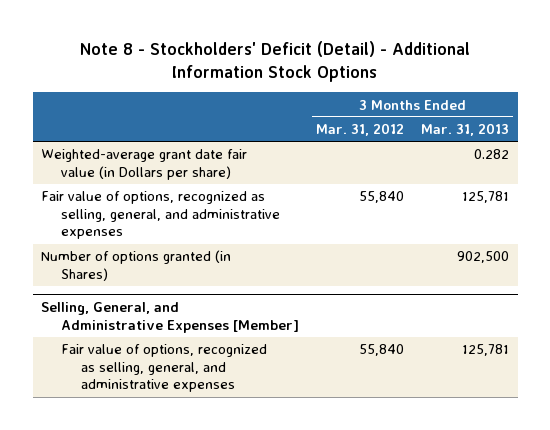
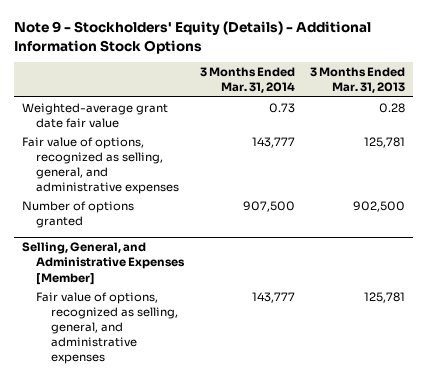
- Note 8 - Stockholders' Deficit (Detail) - Additional Information Stock Options
+ Note 9 - Stockholders' Equity (Details) - Additional Information Stock Options
- | 3 Months Ended Mar. 31, 2012 | 3 Months Ended Mar. 31, 2013
+ | 3 Months Ended Mar. 31, 2014 | 3 Months Ended Mar. 31, 2013
- Weighted-average grant date fair value (in Dollars per share) | | 0.282
+ Weighted-average grant date fair value | 0.73 | 0.28
- Number of options granted (in Shares) | | 902,500
+ Number of options granted | 907,500 | 902,500

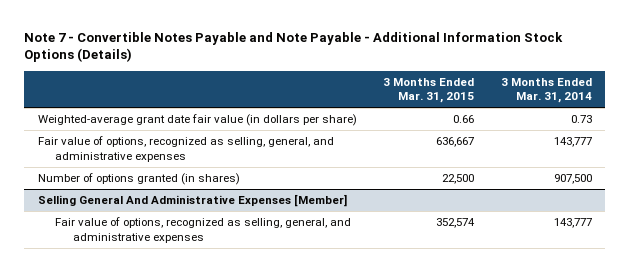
- Note 9 - Stockholders' Equity (Details) - Additional Information Stock Options
+ Note 7 - Convertible Notes Payable and Note Payable - Additional Information Stock Options (Details)
- | 3 Months Ended Mar. 31, 2014 | 3 Months Ended Mar. 31, 2013
+ | 3 Months Ended Mar. 31, 2015 | 3 Months Ended Mar. 31, 2014
- Weighted-average grant date fair value | 0.73 | 0.28
+ Weighted-average grant date fair value (in dollars per share) | 0.66 | 0.73
- Number of options granted | 907,500 | 902,500
- Selling, General, and Administrative Expenses [Member]
+ Number of options granted (in shares) | 22,500 | 907,500
+ Selling General And Administrative Expenses [Member]

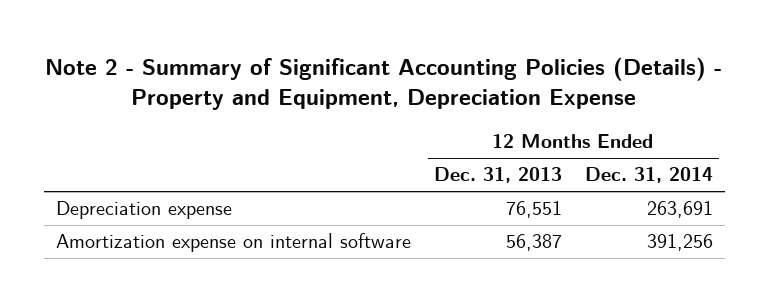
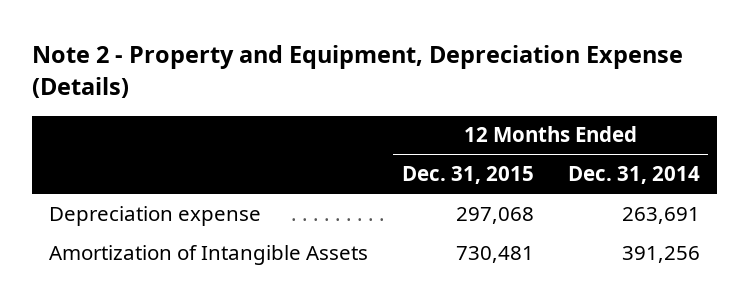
- Note 2 - Summary of Significant Accounting Policies (Details) - Property and Equipment, Depreciation Expense
+ Note 2 - Property and Equipment, Depreciation Expense (Details)
- | 12 Months Ended Dec. 31, 2013 | 12 Months Ended Dec. 31, 2014
+ | 12 Months Ended Dec. 31, 2015 | 12 Months Ended Dec. 31, 2014
- Amortization expense on internal software | 56,387 | 391,256
+ Amortization of Intangible Assets | 730,481 | 391,256

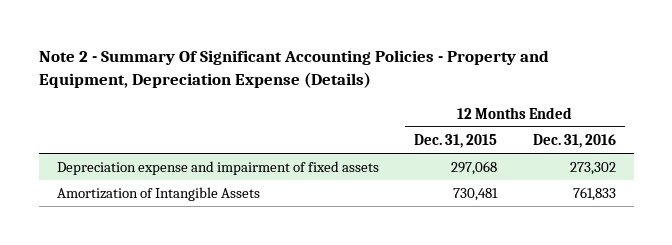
- Note 2 - Property and Equipment, Depreciation Expense (Details)
+ Note 2 - Summary Of Significant Accounting Policies - Property and Equipment, Depreciation Expense (Details)
- | 12 Months Ended Dec. 31, 2015 | 12 Months Ended Dec. 31, 2014
+ | 12 Months Ended Dec. 31, 2015 | 12 Months Ended Dec. 31, 2016
- Depreciation expense | 297,068 | 263,691
+ Depreciation expense and impairment of fixed assets | 297,068 | 273,302

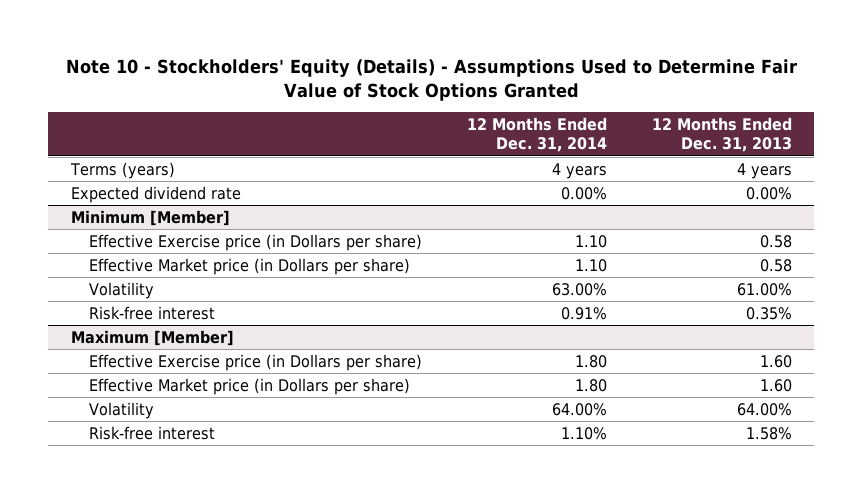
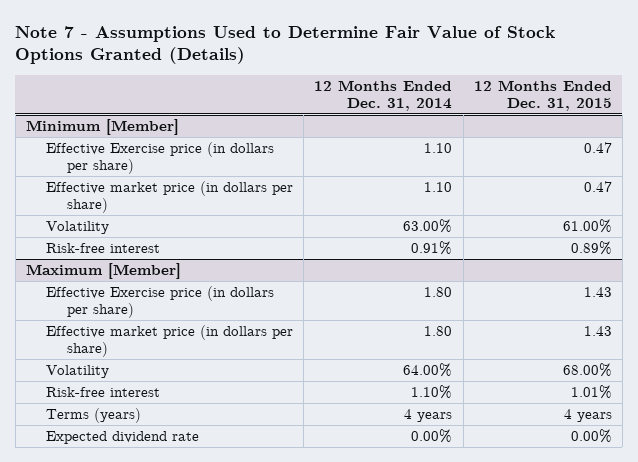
- Note 10 - Stockholders' Equity (Details) - Assumptions Used to Determine Fair Value of Stock Options Granted
+ Note 7 - Assumptions Used to Determine Fair Value of Stock Options Granted (Details)
- | 12 Months Ended Dec. 31, 2014 | 12 Months Ended Dec. 31, 2013
+ | 12 Months Ended Dec. 31, 2014 | 12 Months Ended Dec. 31, 2015
- Terms (years) | 4 years | 4 years
- Expected dividend rate | 0.00% | 0.00%
@ Minimum [Member]
- Effective Exercise price (in Dollars per share) | 1.10 | 0.58
- Effective Market price (in Dollars per share) | 1.10 | 0.58
+ Effective Exercise price (in dollars per share) | 1.10 | 0.47
+ Effective market price (in dollars per share) | 1.10 | 0.47
@ Maximum [Member]
- Effective Exercise price (in Dollars per share) | 1.80 | 1.60
- Effective Market price (in Dollars per share) | 1.80 | 1.60
+ Effective Exercise price (in dollars per share) | 1.80 | 1.43
+ Effective market price (in dollars per share) | 1.80 | 1.43
+ Terms (years) | 4 years | 4 years
+ Expected dividend rate | 0.00% | 0.00%

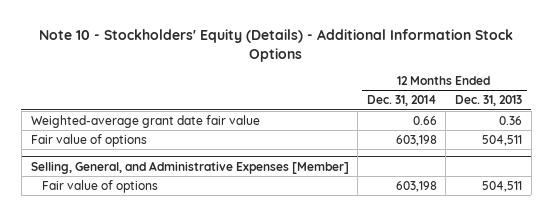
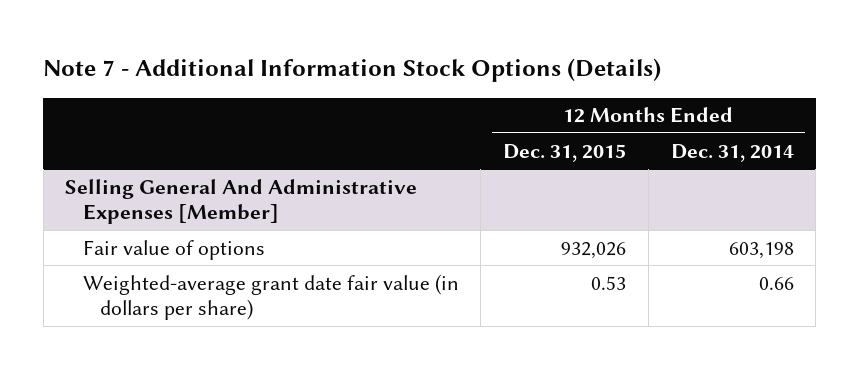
- Note 10 - Stockholders' Equity (Details) - Additional Information Stock Options
+ Note 7 - Additional Information Stock Options (Details)
- | 12 Months Ended Dec. 31, 2014 | 12 Months Ended Dec. 31, 2013
+ | 12 Months Ended Dec. 31, 2015 | 12 Months Ended Dec. 31, 2014
- Weighted-average grant date fair value | 0.66 | 0.36
- Fair value of options | 603,198 | 504,511
- Selling, General, and Administrative Expenses [Member]
+ Selling General And Administrative Expenses [Member]
+ Weighted-average grant date fair value (in dollars per share) | 0.53 | 0.66

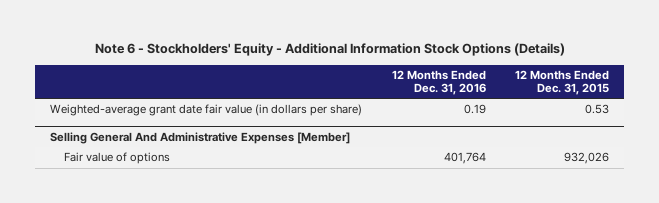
- Note 7 - Additional Information Stock Options (Details)
+ Note 6 - Stockholders' Equity - Additional Information Stock Options (Details)
- | 12 Months Ended Dec. 31, 2015 | 12 Months Ended Dec. 31, 2014
+ | 12 Months Ended Dec. 31, 2016 | 12 Months Ended Dec. 31, 2015
+ Weighted-average grant date fair value (in dollars per share) | 0.19 | 0.53
@ Selling General And Administrative Expenses [Member]
- Weighted-average grant date fair value (in dollars per share) | 0.53 | 0.66

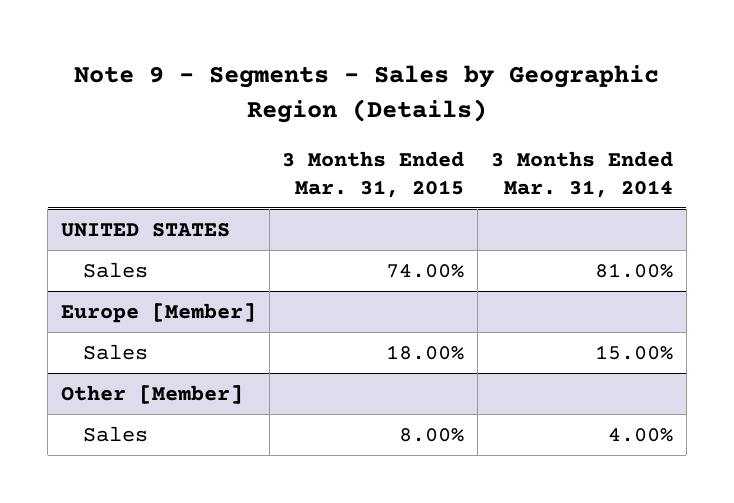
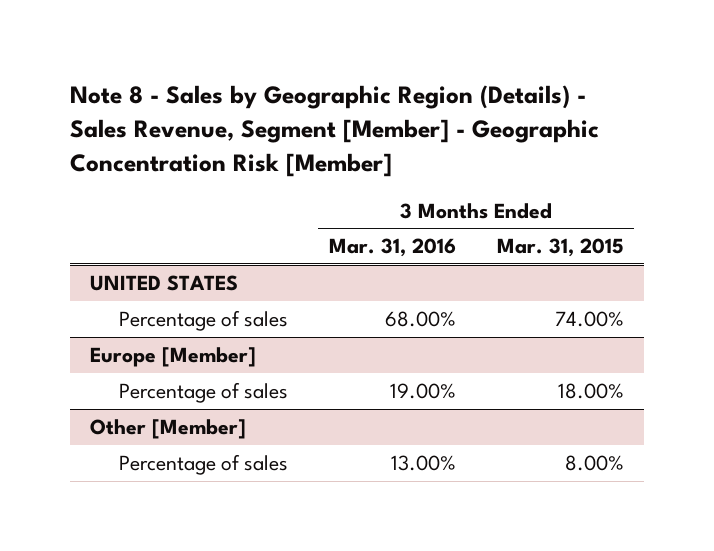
- Note 9 - Segments - Sales by Geographic Region (Details)
+ Note 8 - Sales by Geographic Region (Details) - Sales Revenue, Segment [Member] - Geographic Concentration Risk [Member]
- | 3 Months Ended Mar. 31, 2015 | 3 Months Ended Mar. 31, 2014
+ | 3 Months Ended Mar. 31, 2016 | 3 Months Ended Mar. 31, 2015
@ UNITED STATES
- Sales | 74.00% | 81.00%
+ Percentage of sales | 68.00% | 74.00%
@ Europe [Member]
- Sales | 18.00% | 15.00%
+ Percentage of sales | 19.00% | 18.00%
@ Other [Member]
- Sales | 8.00% | 4.00%
+ Percentage of sales | 13.00% | 8.00%

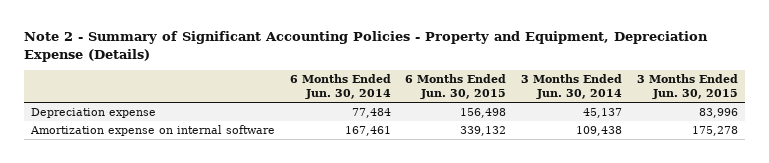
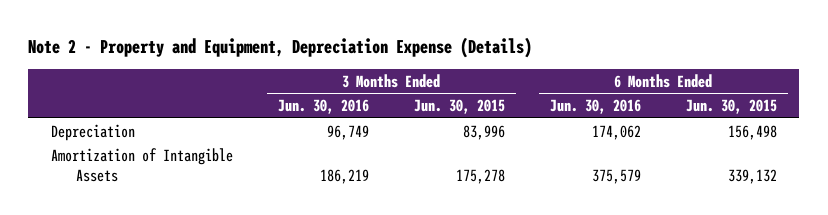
- Note 2 - Summary of Significant Accounting Policies - Property and Equipment, Depreciation Expense (Details)
+ Note 2 - Property and Equipment, Depreciation Expense (Details)
- | 6 Months Ended Jun. 30, 2014 | 6 Months Ended Jun. 30, 2015 | 3 Months Ended Jun. 30, 2014 | 3 Months Ended Jun. 30, 2015
+ | 3 Months Ended Jun. 30, 2016 | 3 Months Ended Jun. 30, 2015 | 6 Months Ended Jun. 30, 2016 | 6 Months Ended Jun. 30, 2015
- Depreciation expense | 77,484 | 156,498 | 45,137 | 83,996
- Amortization expense on internal software | 167,461 | 339,132 | 109,438 | 175,278
+ Depreciation | 96,749 | 83,996 | 174,062 | 156,498
+ Amortization of Intangible Assets | 186,219 | 175,278 | 375,579 | 339,132

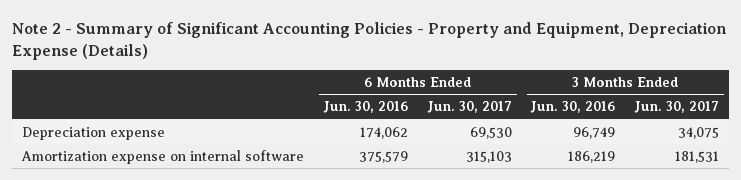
- Note 2 - Property and Equipment, Depreciation Expense (Details)
+ Note 2 - Summary of Significant Accounting Policies - Property and Equipment, Depreciation Expense (Details)
- | 3 Months Ended Jun. 30, 2016 | 3 Months Ended Jun. 30, 2015 | 6 Months Ended Jun. 30, 2016 | 6 Months Ended Jun. 30, 2015
+ | 6 Months Ended Jun. 30, 2016 | 6 Months Ended Jun. 30, 2017 | 3 Months Ended Jun. 30, 2016 | 3 Months Ended Jun. 30, 2017
- Depreciation | 96,749 | 83,996 | 174,062 | 156,498
- Amortization of Intangible Assets | 186,219 | 175,278 | 375,579 | 339,132
+ Depreciation expense | 174,062 | 69,530 | 96,749 | 34,075
+ Amortization expense on internal software | 375,579 | 315,103 | 186,219 | 181,531

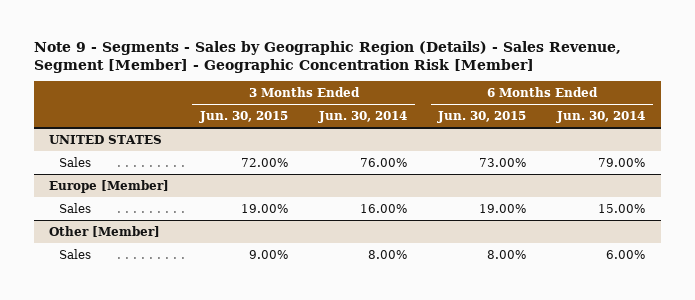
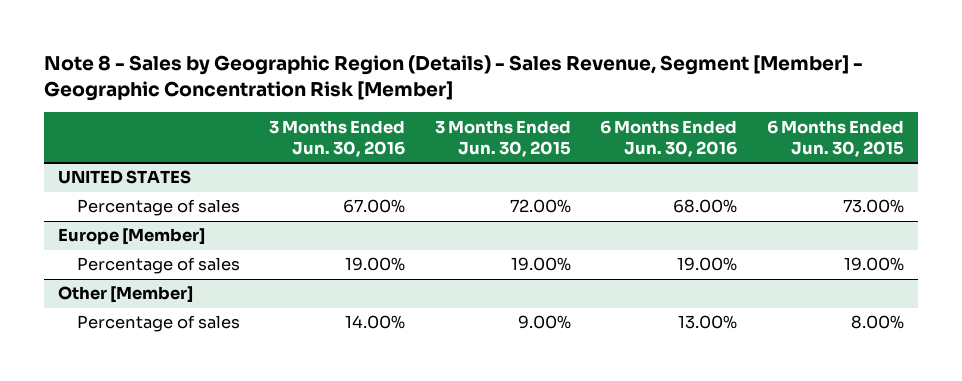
- Note 9 - Segments - Sales by Geographic Region (Details) - Sales Revenue, Segment [Member] - Geographic Concentration Risk [Member]
+ Note 8 - Sales by Geographic Region (Details) - Sales Revenue, Segment [Member] - Geographic Concentration Risk [Member]
- | 3 Months Ended Jun. 30, 2015 | 3 Months Ended Jun. 30, 2014 | 6 Months Ended Jun. 30, 2015 | 6 Months Ended Jun. 30, 2014
+ | 3 Months Ended Jun. 30, 2016 | 3 Months Ended Jun. 30, 2015 | 6 Months Ended Jun. 30, 2016 | 6 Months Ended Jun. 30, 2015
@ UNITED STATES
- Sales | 72.00% | 76.00% | 73.00% | 79.00%
+ Percentage of sales | 67.00% | 72.00% | 68.00% | 73.00%
@ Europe [Member]
- Sales | 19.00% | 16.00% | 19.00% | 15.00%
+ Percentage of sales | 19.00% | 19.00% | 19.00% | 19.00%
@ Other [Member]
- Sales | 9.00% | 8.00% | 8.00% | 6.00%
+ Percentage of sales | 14.00% | 9.00% | 13.00% | 8.00%

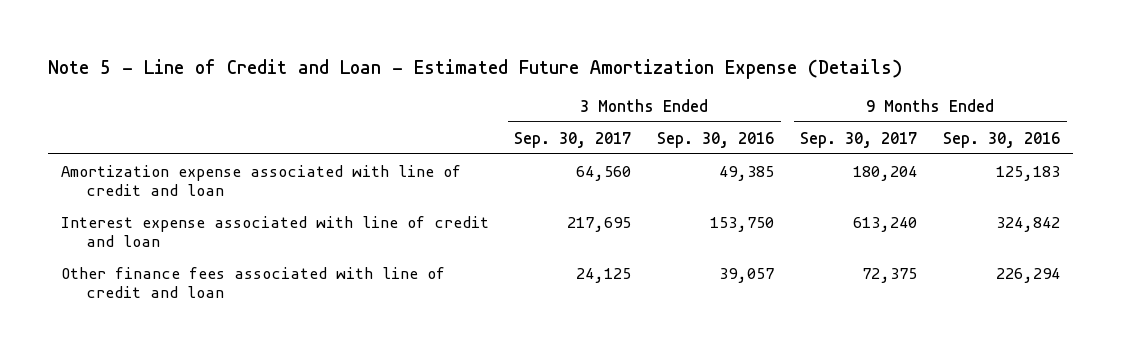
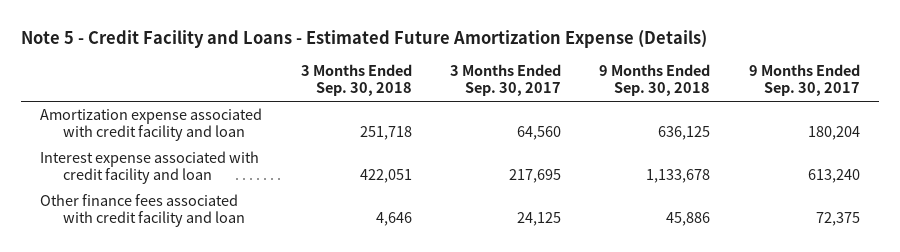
- Note 5 - Line of Credit and Loan - Estimated Future Amortization Expense (Details)
+ Note 5 - Credit Facility and Loans - Estimated Future Amortization Expense (Details)
- | 3 Months Ended Sep. 30, 2017 | 3 Months Ended Sep. 30, 2016 | 9 Months Ended Sep. 30, 2017 | 9 Months Ended Sep. 30, 2016
+ | 3 Months Ended Sep. 30, 2018 | 3 Months Ended Sep. 30, 2017 | 9 Months Ended Sep. 30, 2018 | 9 Months Ended Sep. 30, 2017
- Amortization expense associated with line of credit and loan | 64,560 | 49,385 | 180,204 | 125,183
- Interest expense associated with line of credit and loan | 217,695 | 153,750 | 613,240 | 324,842
- Other finance fees associated with line of credit and loan | 24,125 | 39,057 | 72,375 | 226,294
+ Amortization expense associated with credit facility and loan | 251,718 | 64,560 | 636,125 | 180,204
+ Interest expense associated with credit facility and loan | 422,051 | 217,695 | 1,133,678 | 613,240
+ Other finance fees associated with credit facility and loan | 4,646 | 24,125 | 45,886 | 72,375

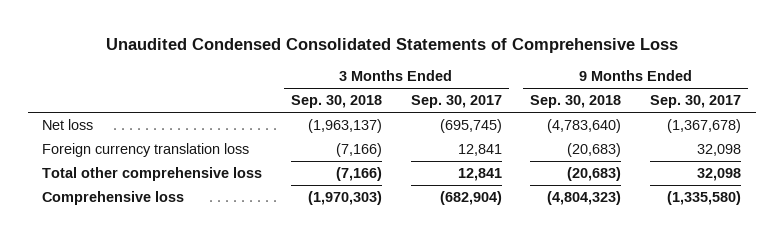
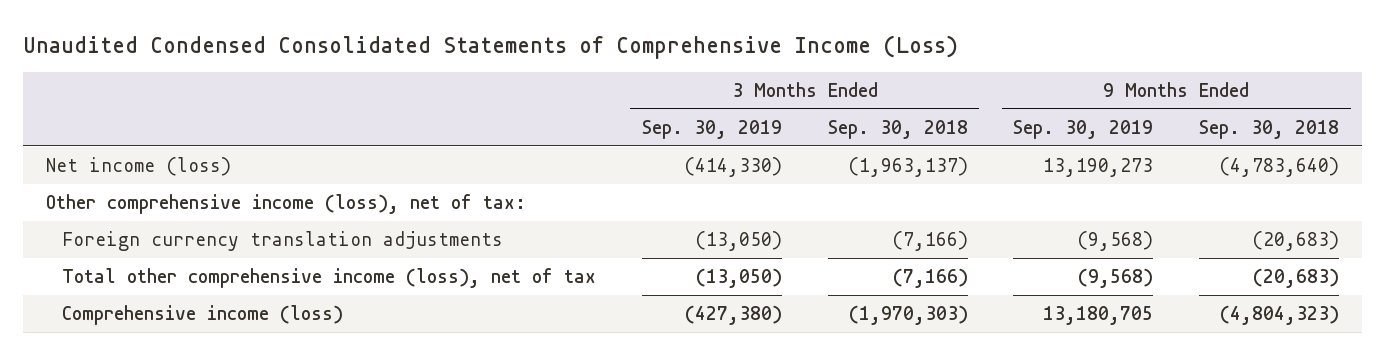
- Unaudited Condensed Consolidated Statements of Comprehensive Loss
+ Unaudited Condensed Consolidated Statements of Comprehensive Income (Loss)
- | 3 Months Ended Sep. 30, 2018 | 3 Months Ended Sep. 30, 2017 | 9 Months Ended Sep. 30, 2018 | 9 Months Ended Sep. 30, 2017
+ | 3 Months Ended Sep. 30, 2019 | 3 Months Ended Sep. 30, 2018 | 9 Months Ended Sep. 30, 2019 | 9 Months Ended Sep. 30, 2018
- Net loss | (1,963,137) | (695,745) | (4,783,640) | (1,367,678)
- Foreign currency translation loss | (7,166) | 12,841 | (20,683) | 32,098
- Total other comprehensive loss | (7,166) | 12,841 | (20,683) | 32,098
- Comprehensive loss | (1,970,303) | (682,904) | (4,804,323) | (1,335,580)
+ Net income (loss) | (414,330) | (1,963,137) | 13,190,273 | (4,783,640)
+ Other comprehensive income (loss), net of tax:
+ Foreign currency translation adjustments | (13,050) | (7,166) | (9,568) | (20,683)
+ Total other comprehensive income (loss), net of tax | (13,050) | (7,166) | (9,568) | (20,683)
+ Comprehensive income (loss) | (427,380) | (1,970,303) | 13,180,705 | (4,804,323)

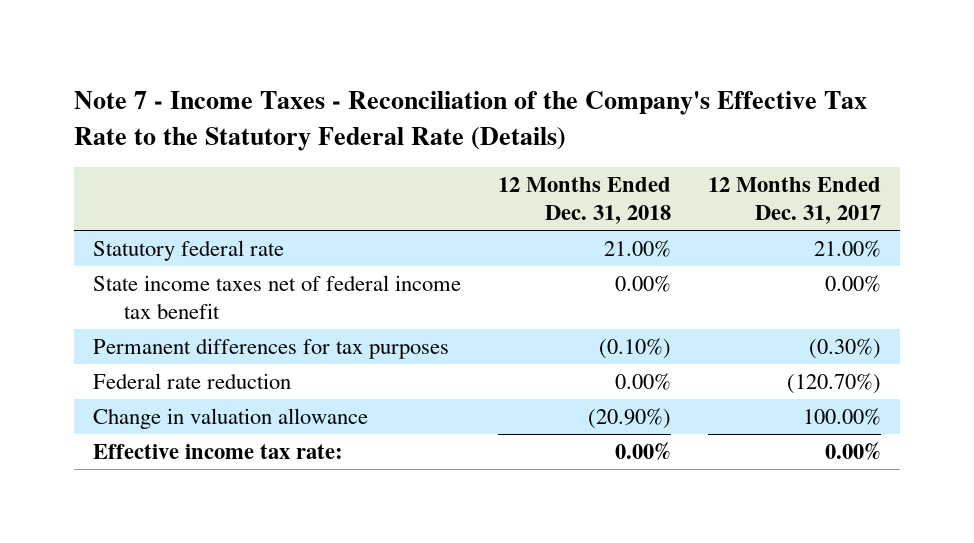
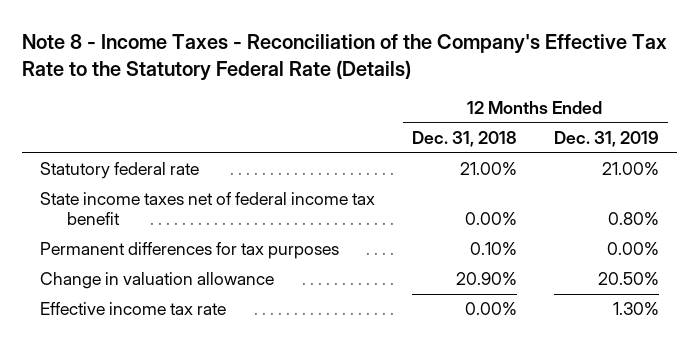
- Note 7 - Income Taxes - Reconciliation of the Company's Effective Tax Rate to the Statutory Federal Rate (Details)
+ Note 8 - Income Taxes - Reconciliation of the Company's Effective Tax Rate to the Statutory Federal Rate (Details)
- | 12 Months Ended Dec. 31, 2018 | 12 Months Ended Dec. 31, 2017
+ | 12 Months Ended Dec. 31, 2018 | 12 Months Ended Dec. 31, 2019
- Permanent differences for tax purposes | (0.10%) | (0.30%)
- Federal rate reduction | 0.00% | (120.70%)
- Change in valuation allowance | (20.90%) | 100.00%
- Effective income tax rate: | 0.00% | 0.00%
+ Permanent differences for tax purposes | 0.10% | 0.00%
+ Change in valuation allowance | 20.90% | 20.50%
+ Effective income tax rate | 0.00% | 1.30%

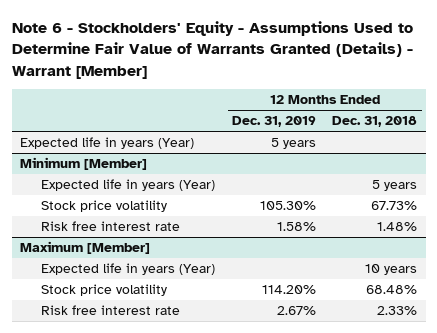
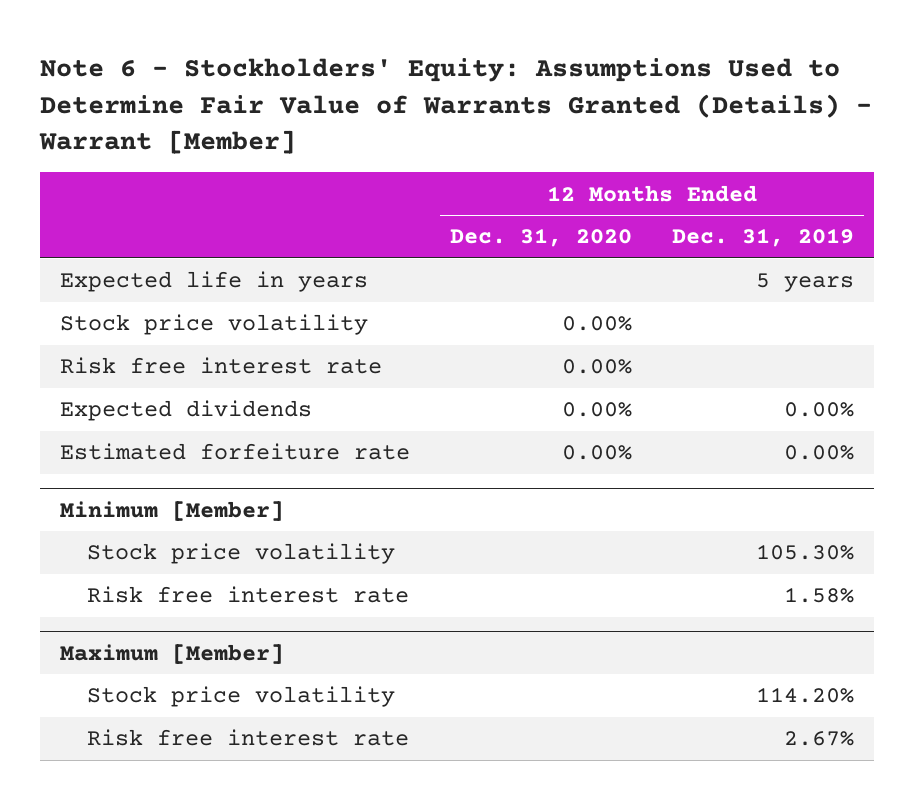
- Note 6 - Stockholders' Equity - Assumptions Used to Determine Fair Value of Warrants Granted (Details) - Warrant [Member]
+ Note 6 - Stockholders' Equity: Assumptions Used to Determine Fair Value of Warrants Granted (Details) - Warrant [Member]
- | 12 Months Ended Dec. 31, 2019 | 12 Months Ended Dec. 31, 2018
+ | 12 Months Ended Dec. 31, 2020 | 12 Months Ended Dec. 31, 2019
- Expected life in years (Year) | 5 years |
+ Expected life in years | | 5 years
+ Stock price volatility | 0.00% |
+ Risk free interest rate | 0.00% |
+ Expected dividends | 0.00% | 0.00%
+ Estimated forfeiture rate | 0.00% | 0.00%
@ Minimum [Member]
- Expected life in years (Year) | | 5 years
@ Maximum [Member]
- Expected life in years (Year) | | 10 years

